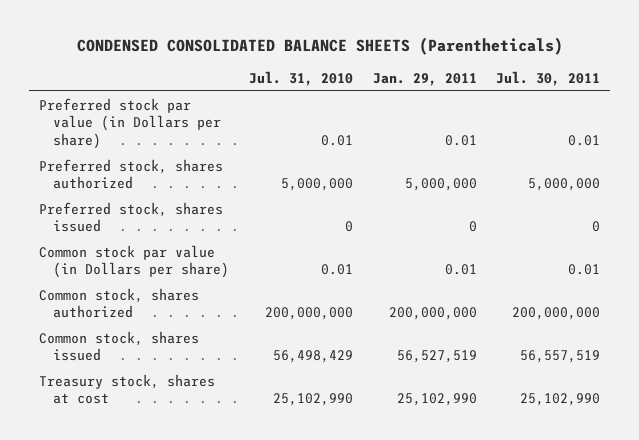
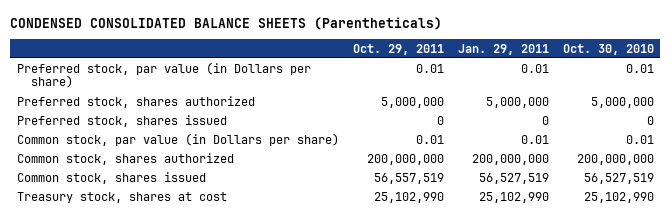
- | Jul. 31, 2010 | Jan. 29, 2011 | Jul. 30, 2011
+ | Oct. 29, 2011 | Jan. 29, 2011 | Oct. 30, 2010
- Preferred stock par value (in Dollars per share) | 0.01 | 0.01 | 0.01
+ Preferred stock, par value (in Dollars per share) | 0.01 | 0.01 | 0.01
- Common stock par value (in Dollars per share) | 0.01 | 0.01 | 0.01
+ Common stock, par value (in Dollars per share) | 0.01 | 0.01 | 0.01

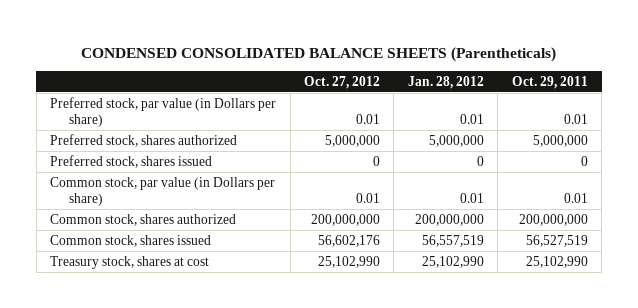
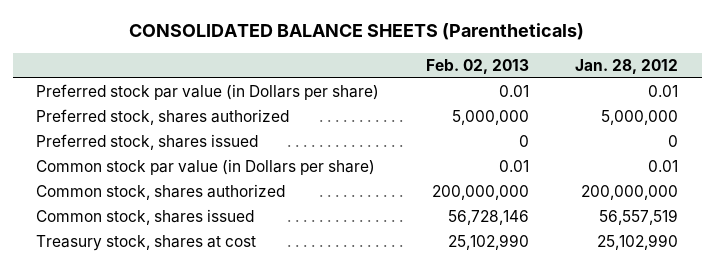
- CONDENSED CONSOLIDATED BALANCE SHEETS (Parentheticals)
+ CONSOLIDATED BALANCE SHEETS (Parentheticals)
- | Oct. 27, 2012 | Jan. 28, 2012 | Oct. 29, 2011
+ | Feb. 02, 2013 | Jan. 28, 2012
- Preferred stock, par value (in Dollars per share) | 0.01 | 0.01 | 0.01
+ Preferred stock par value (in Dollars per share) | 0.01 | 0.01
- Common stock, par value (in Dollars per share) | 0.01 | 0.01 | 0.01
+ Common stock par value (in Dollars per share) | 0.01 | 0.01

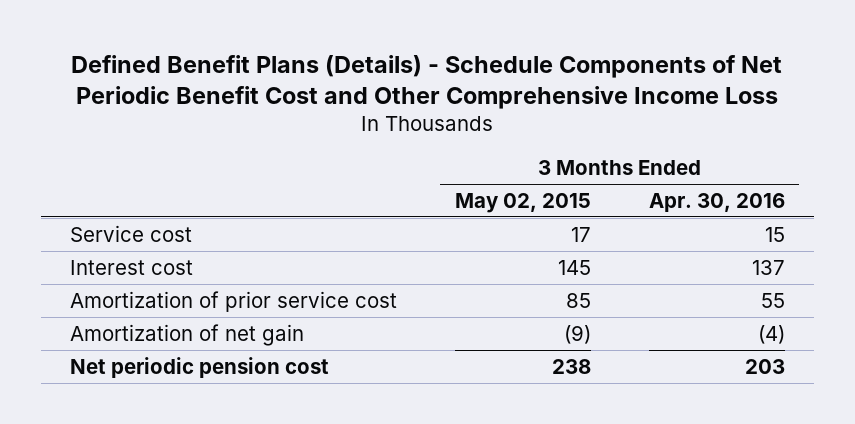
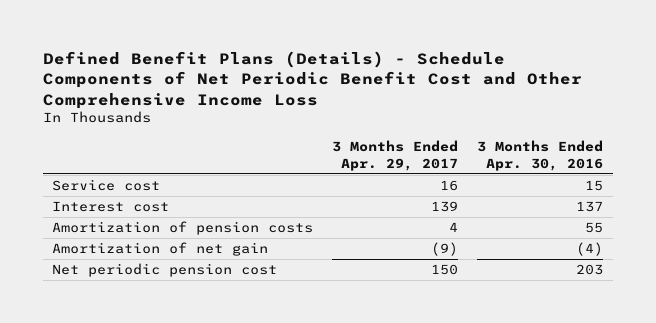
- | 3 Months Ended May 02, 2015 | 3 Months Ended Apr. 30, 2016
+ | 3 Months Ended Apr. 29, 2017 | 3 Months Ended Apr. 30, 2016
- Amortization of prior service cost | 85 | 55
+ Amortization of pension costs | 4 | 55

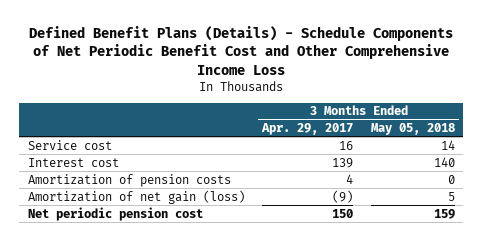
- | 3 Months Ended Apr. 29, 2017 | 3 Months Ended Apr. 30, 2016
+ | 3 Months Ended Apr. 29, 2017 | 3 Months Ended May 05, 2018
- Amortization of net gain | (9) | (4)
+ Amortization of net gain (loss) | (9) | 5

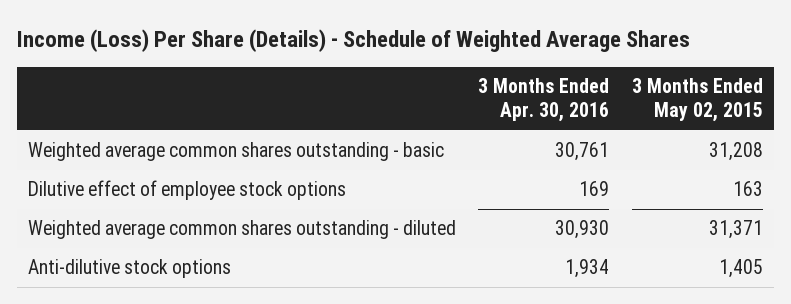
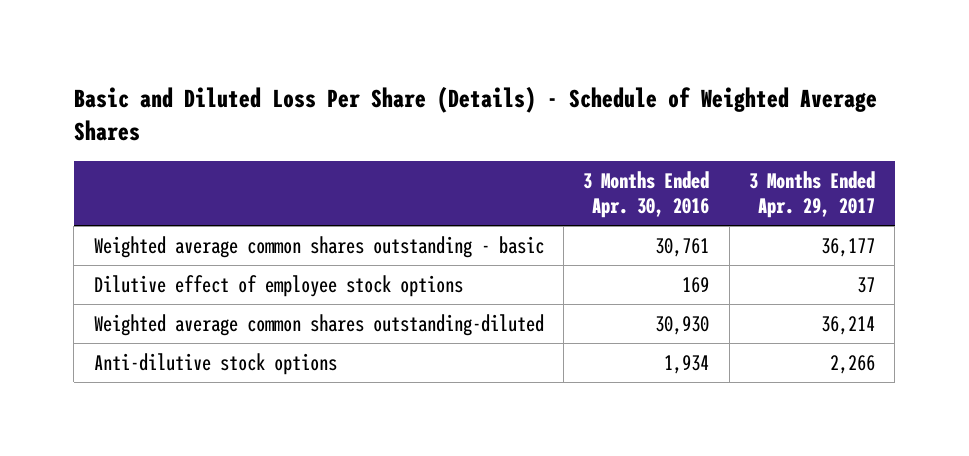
- Income (Loss) Per Share (Details) - Schedule of Weighted Average Shares
+ Basic and Diluted Loss Per Share (Details) - Schedule of Weighted Average Shares
- | 3 Months Ended Apr. 30, 2016 | 3 Months Ended May 02, 2015
+ | 3 Months Ended Apr. 30, 2016 | 3 Months Ended Apr. 29, 2017
- Weighted average common shares outstanding - diluted | 30,930 | 31,371
+ Weighted average common shares outstanding-diluted | 30,930 | 36,214

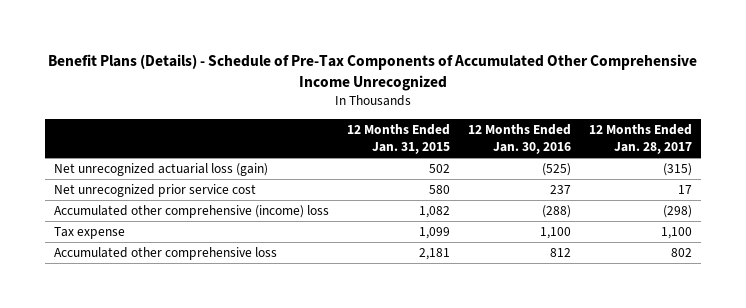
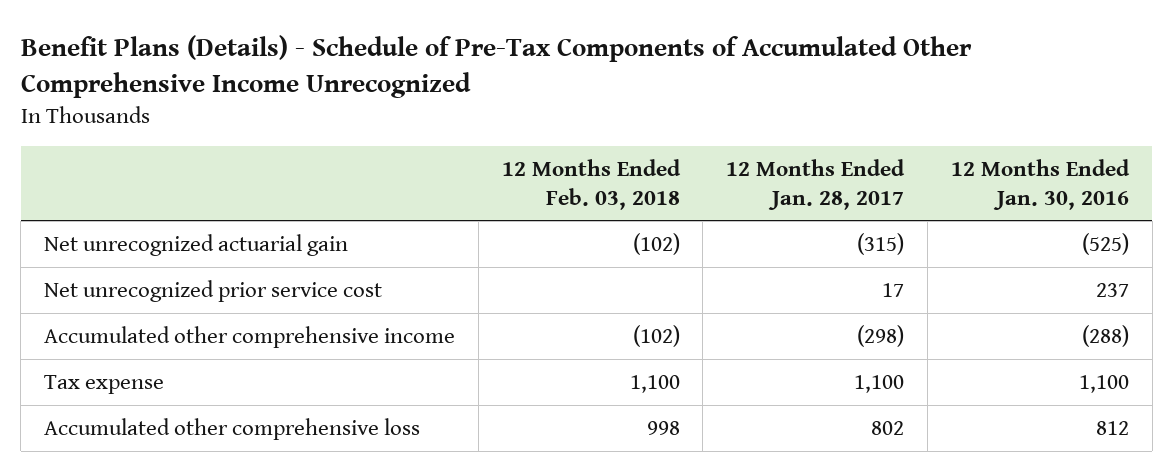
- | 12 Months Ended Jan. 31, 2015 | 12 Months Ended Jan. 30, 2016 | 12 Months Ended Jan. 28, 2017
+ | 12 Months Ended Feb. 03, 2018 | 12 Months Ended Jan. 28, 2017 | 12 Months Ended Jan. 30, 2016
- Net unrecognized actuarial loss (gain) | 502 | (525) | (315)
+ Net unrecognized actuarial gain | (102) | (315) | (525)
- Accumulated other comprehensive (income) loss | 1,082 | (288) | (298)
+ Accumulated other comprehensive income | (102) | (298) | (288)

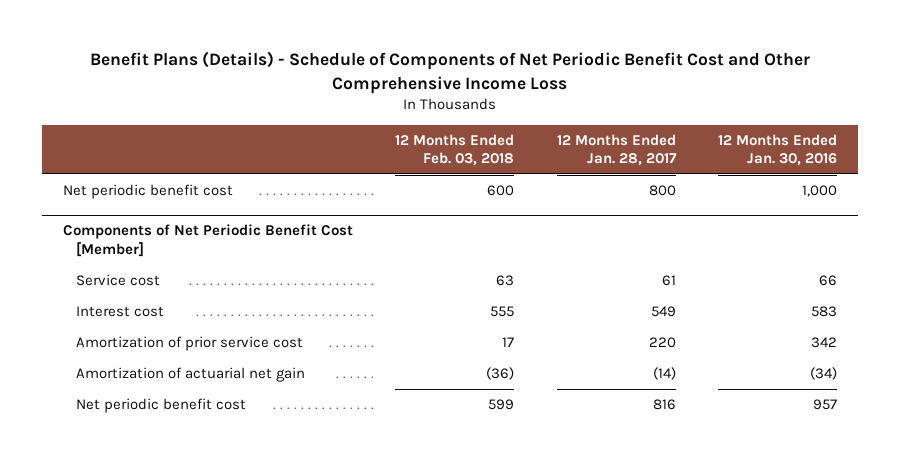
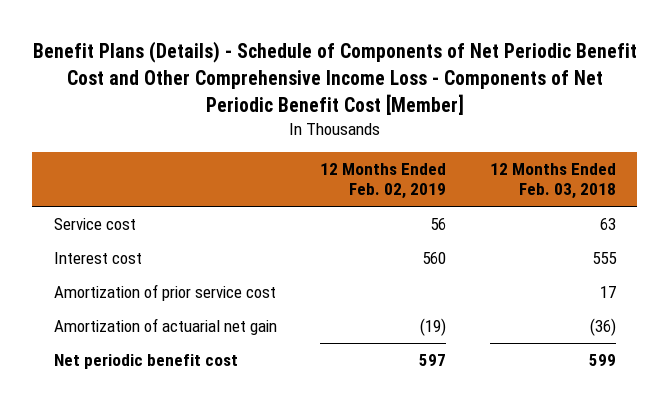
- Benefit Plans (Details) - Schedule of Components of Net Periodic Benefit Cost and Other Comprehensive Income Loss
+ Benefit Plans (Details) - Schedule of Components of Net Periodic Benefit Cost and Other Comprehensive Income Loss - Components of Net Periodic Benefit Cost [Member]
- | 12 Months Ended Feb. 03, 2018 | 12 Months Ended Jan. 28, 2017 | 12 Months Ended Jan. 30, 2016
+ | 12 Months Ended Feb. 02, 2019 | 12 Months Ended Feb. 03, 2018
- Net periodic benefit cost | 600 | 800 | 1,000
- Components of Net Periodic Benefit Cost [Member]

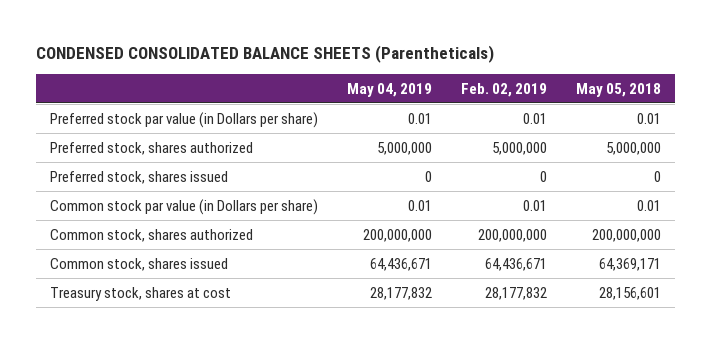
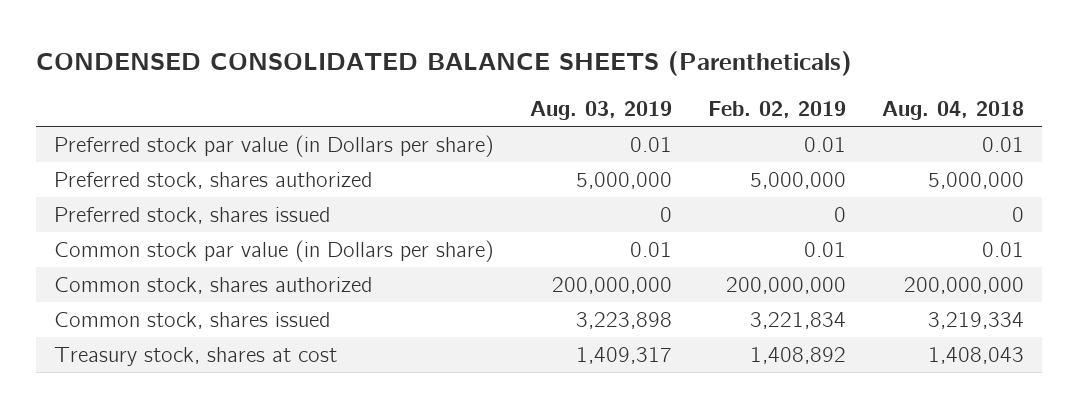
- | May 04, 2019 | Feb. 02, 2019 | May 05, 2018
+ | Aug. 03, 2019 | Feb. 02, 2019 | Aug. 04, 2018
- Common stock, shares issued | 64,436,671 | 64,436,671 | 64,369,171
- Treasury stock, shares at cost | 28,177,832 | 28,177,832 | 28,156,601
+ Common stock, shares issued | 3,223,898 | 3,221,834 | 3,219,334
+ Treasury stock, shares at cost | 1,409,317 | 1,408,892 | 1,408,043

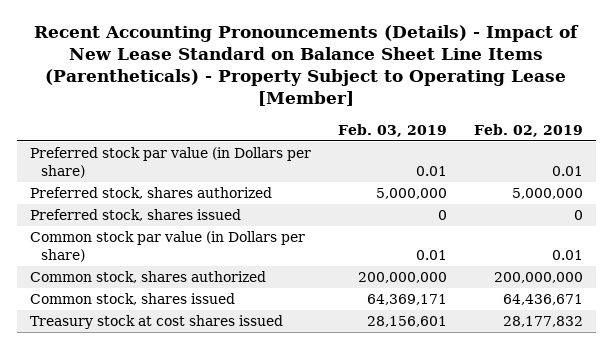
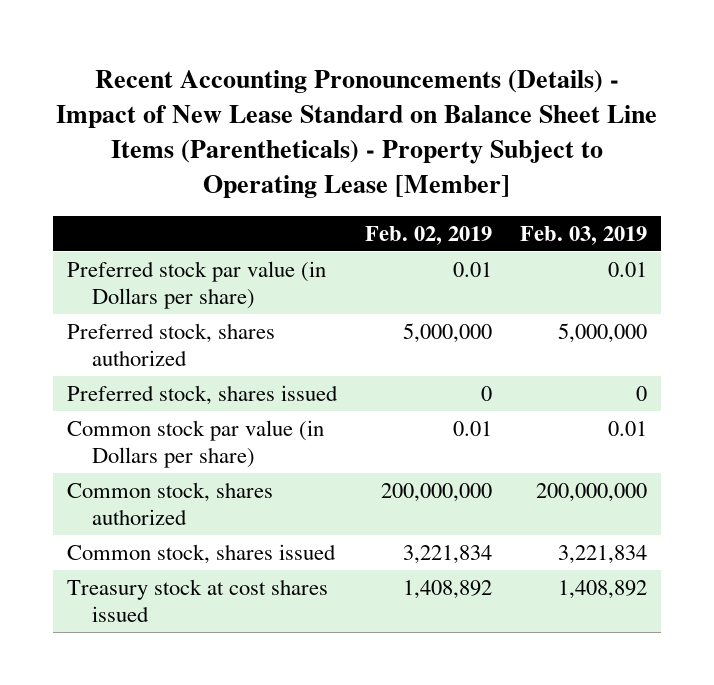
- | Feb. 03, 2019 | Feb. 02, 2019
+ | Feb. 02, 2019 | Feb. 03, 2019
- Common stock, shares issued | 64,369,171 | 64,436,671
- Treasury stock at cost shares issued | 28,156,601 | 28,177,832
+ Common stock, shares issued | 3,221,834 | 3,221,834
+ Treasury stock at cost shares issued | 1,408,892 | 1,408,892

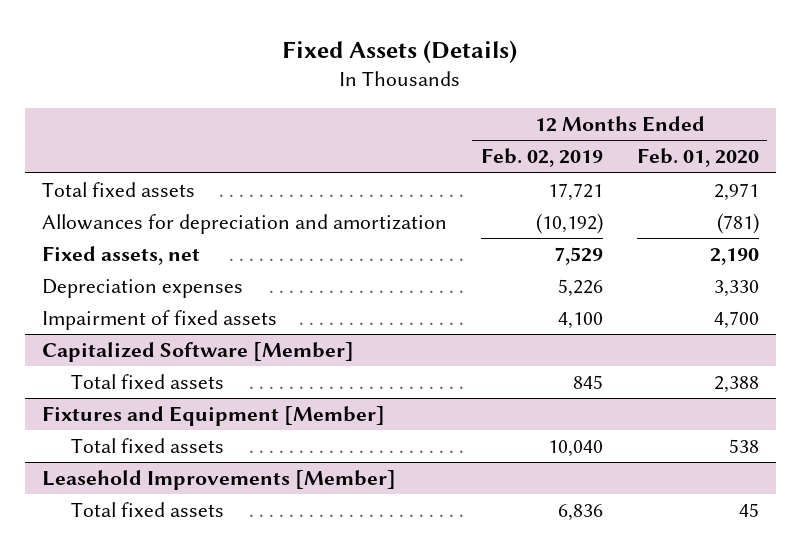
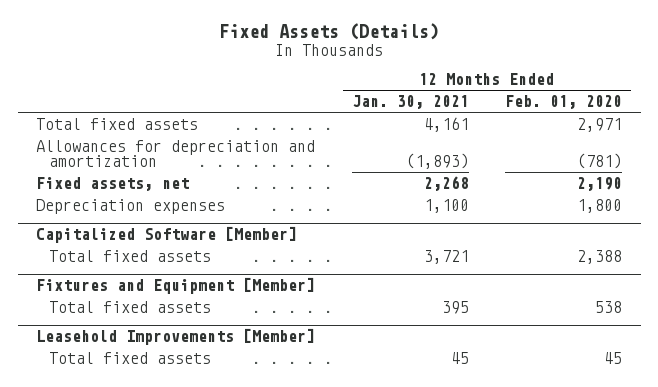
- | 12 Months Ended Feb. 02, 2019 | 12 Months Ended Feb. 01, 2020
+ | 12 Months Ended Jan. 30, 2021 | 12 Months Ended Feb. 01, 2020
- Depreciation expenses | 5,226 | 3,330
- Impairment of fixed assets | 4,100 | 4,700
+ Depreciation expenses | 1,100 | 1,800

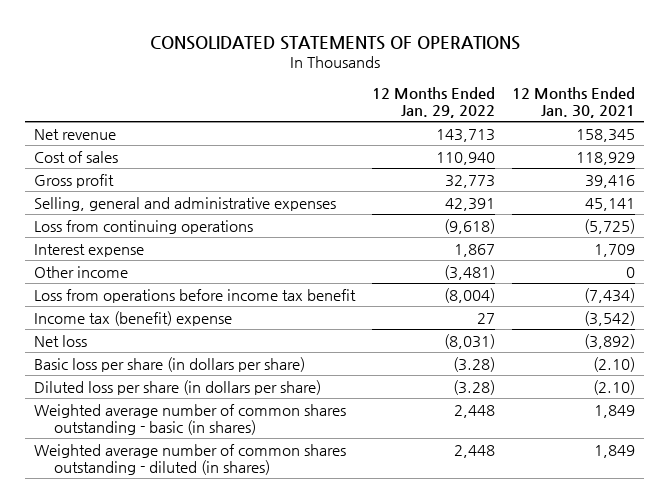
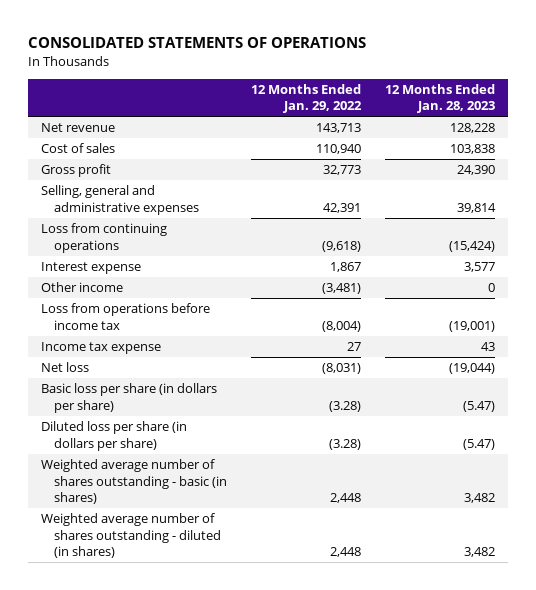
- | 12 Months Ended Jan. 29, 2022 | 12 Months Ended Jan. 30, 2021
+ | 12 Months Ended Jan. 29, 2022 | 12 Months Ended Jan. 28, 2023
- Loss from operations before income tax benefit | (8,004) | (7,434)
- Income tax (benefit) expense | 27 | (3,542)
+ Loss from operations before income tax | (8,004) | (19,001)
+ Income tax expense | 27 | 43
- Weighted average number of common shares outstanding - basic (in shares) | 2,448 | 1,849
- Weighted average number of common shares outstanding - diluted (in shares) | 2,448 | 1,849
+ Weighted average number of shares outstanding - basic (in shares) | 2,448 | 3,482
+ Weighted average number of shares outstanding - diluted (in shares) | 2,448 | 3,482

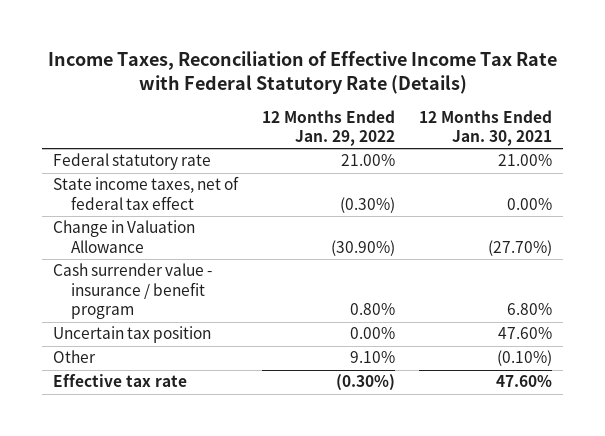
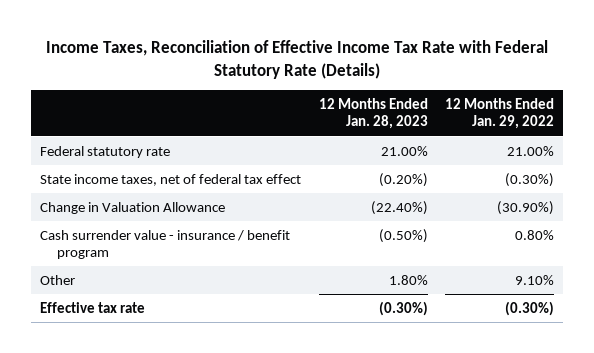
- | 12 Months Ended Jan. 29, 2022 | 12 Months Ended Jan. 30, 2021
+ | 12 Months Ended Jan. 28, 2023 | 12 Months Ended Jan. 29, 2022
- Uncertain tax position | 0.00% | 47.60%

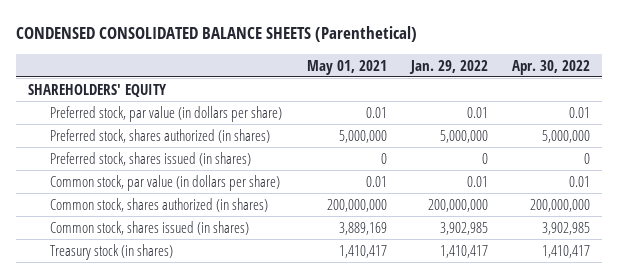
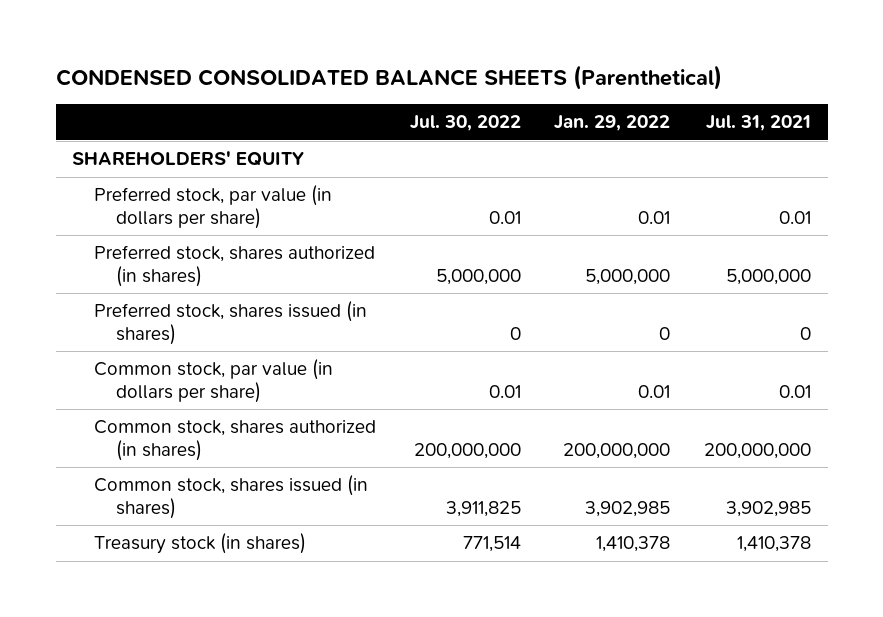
- | May 01, 2021 | Jan. 29, 2022 | Apr. 30, 2022
+ | Jul. 30, 2022 | Jan. 29, 2022 | Jul. 31, 2021
- Treasury stock (in shares) | 1,410,417 | 1,410,417 | 1,410,417
+ Treasury stock (in shares) | 771,514 | 1,410,378 | 1,410,378

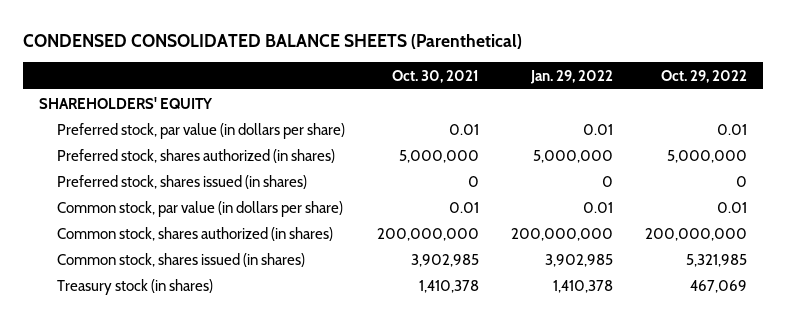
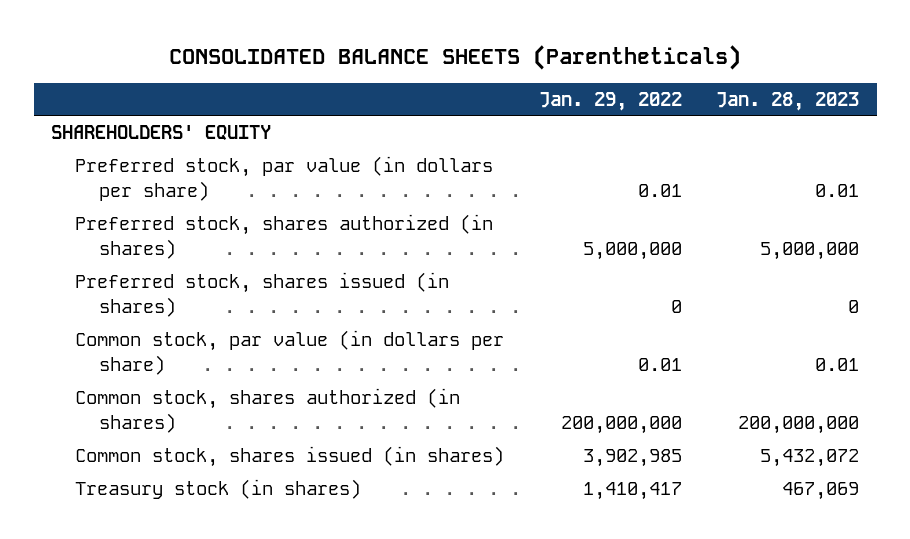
- CONDENSED CONSOLIDATED BALANCE SHEETS (Parenthetical)
+ CONSOLIDATED BALANCE SHEETS (Parentheticals)
- | Oct. 30, 2021 | Jan. 29, 2022 | Oct. 29, 2022
+ | Jan. 29, 2022 | Jan. 28, 2023
- Treasury stock (in shares) | 1,410,378 | 1,410,378 | 467,069
+ Treasury stock (in shares) | 1,410,417 | 467,069

